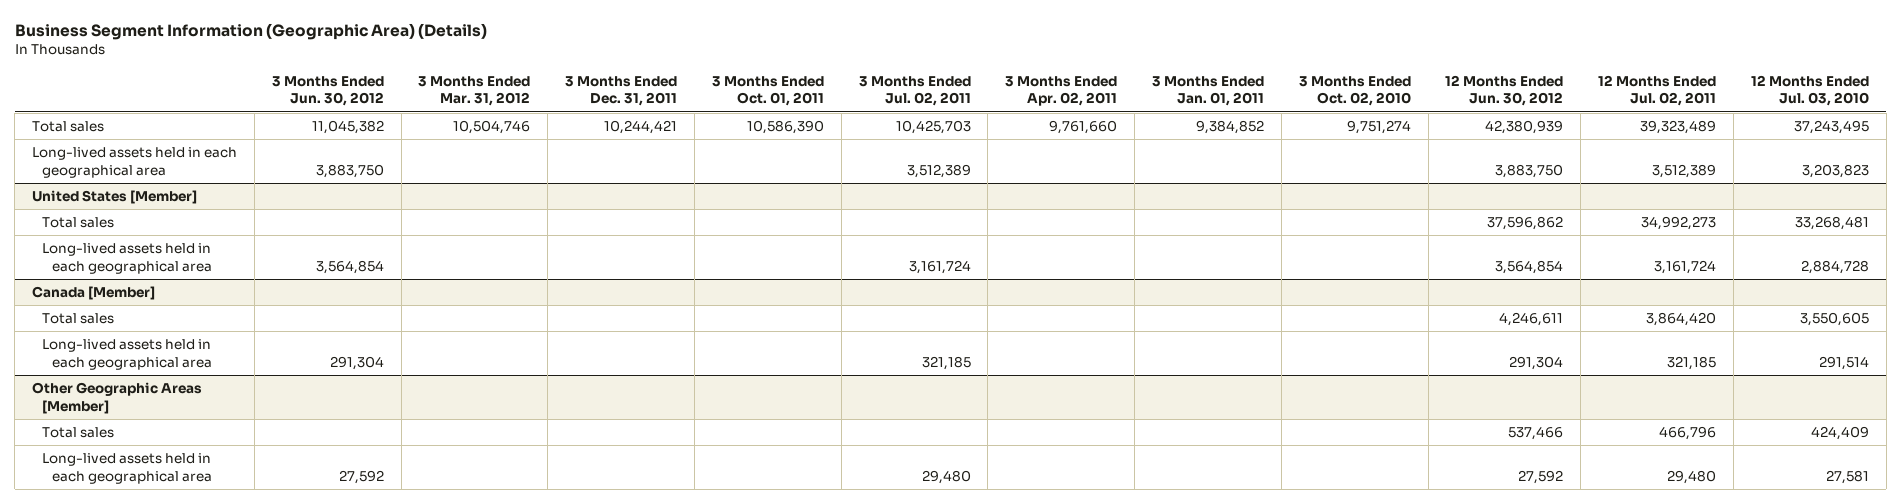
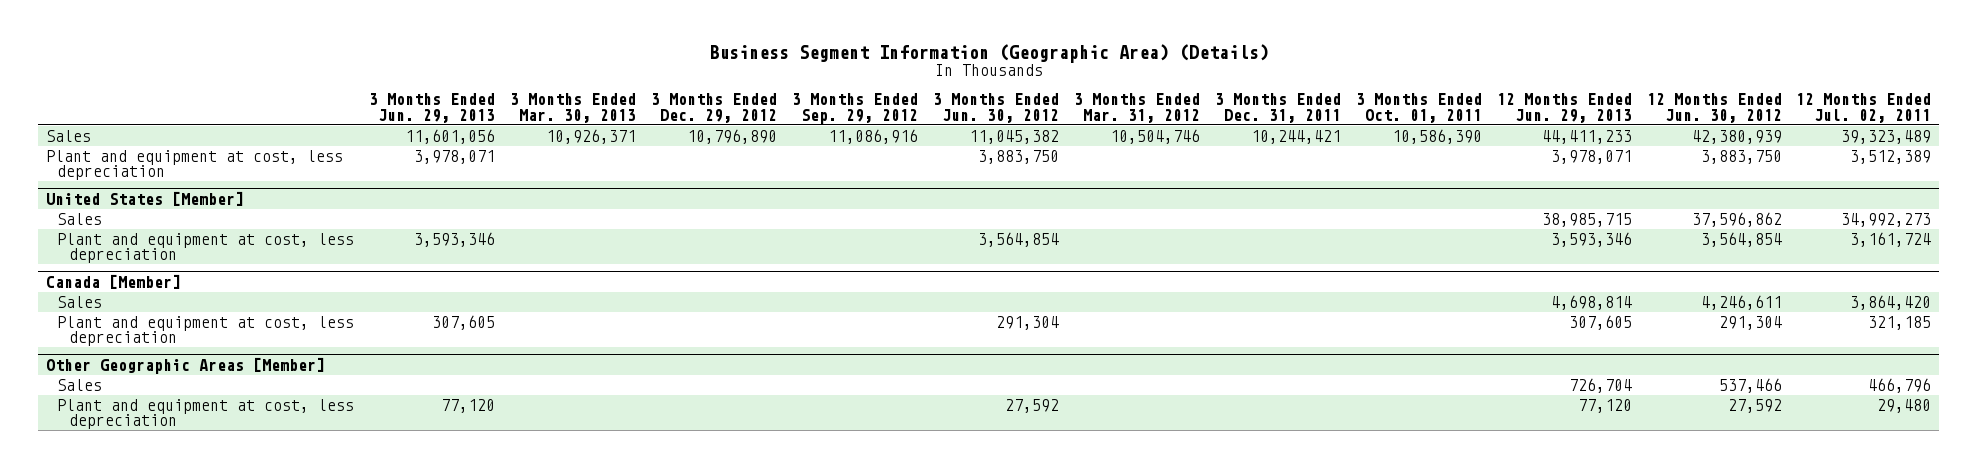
- | 3 Months Ended Jun. 30, 2012 | 3 Months Ended Mar. 31, 2012 | 3 Months Ended Dec. 31, 2011 | 3 Months Ended Oct. 01, 2011 | 3 Months Ended Jul. 02, 2011 | 3 Months Ended Apr. 02, 2011 | 3 Months Ended Jan. 01, 2011 | 3 Months Ended Oct. 02, 2010 | 12 Months Ended Jun. 30, 2012 | 12 Months Ended Jul. 02, 2011 | 12 Months Ended Jul. 03, 2010
+ | 3 Months Ended Jun. 29, 2013 | 3 Months Ended Mar. 30, 2013 | 3 Months Ended Dec. 29, 2012 | 3 Months Ended Sep. 29, 2012 | 3 Months Ended Jun. 30, 2012 | 3 Months Ended Mar. 31, 2012 | 3 Months Ended Dec. 31, 2011 | 3 Months Ended Oct. 01, 2011 | 12 Months Ended Jun. 29, 2013 | 12 Months Ended Jun. 30, 2012 | 12 Months Ended Jul. 02, 2011
- Total sales | 11,045,382 | 10,504,746 | 10,244,421 | 10,586,390 | 10,425,703 | 9,761,660 | 9,384,852 | 9,751,274 | 42,380,939 | 39,323,489 | 37,243,495
- Long-lived assets held in each geographical area | 3,883,750 | | | | 3,512,389 | | | | 3,883,750 | 3,512,389 | 3,203,823
+ Sales | 11,601,056 | 10,926,371 | 10,796,890 | 11,086,916 | 11,045,382 | 10,504,746 | 10,244,421 | 10,586,390 | 44,411,233 | 42,380,939 | 39,323,489
+ Plant and equipment at cost, less depreciation | 3,978,071 | | | | 3,883,750 | | | | 3,978,071 | 3,883,750 | 3,512,389
@ United States [Member]
- Total sales | | | | | | | | | 37,596,862 | 34,992,273 | 33,268,481
- Long-lived assets held in each geographical area | 3,564,854 | | | | 3,161,724 | | | | 3,564,854 | 3,161,724 | 2,884,728
+ Sales | | | | | | | | | 38,985,715 | 37,596,862 | 34,992,273
+ Plant and equipment at cost, less depreciation | 3,593,346 | | | | 3,564,854 | | | | 3,593,346 | 3,564,854 | 3,161,724
@ Canada [Member]
- Total sales | | | | | | | | | 4,246,611 | 3,864,420 | 3,550,605
- Long-lived assets held in each geographical area | 291,304 | | | | 321,185 | | | | 291,304 | 321,185 | 291,514
+ Sales | | | | | | | | | 4,698,814 | 4,246,611 | 3,864,420
+ Plant and equipment at cost, less depreciation | 307,605 | | | | 291,304 | | | | 307,605 | 291,304 | 321,185
@ Other Geographic Areas [Member]
- Total sales | | | | | | | | | 537,466 | 466,796 | 424,409
- Long-lived assets held in each geographical area | 27,592 | | | | 29,480 | | | | 27,592 | 29,480 | 27,581
+ Sales | | | | | | | | | 726,704 | 537,466 | 466,796
+ Plant and equipment at cost, less depreciation | 77,120 | | | | 27,592 | | | | 77,120 | 27,592 | 29,480

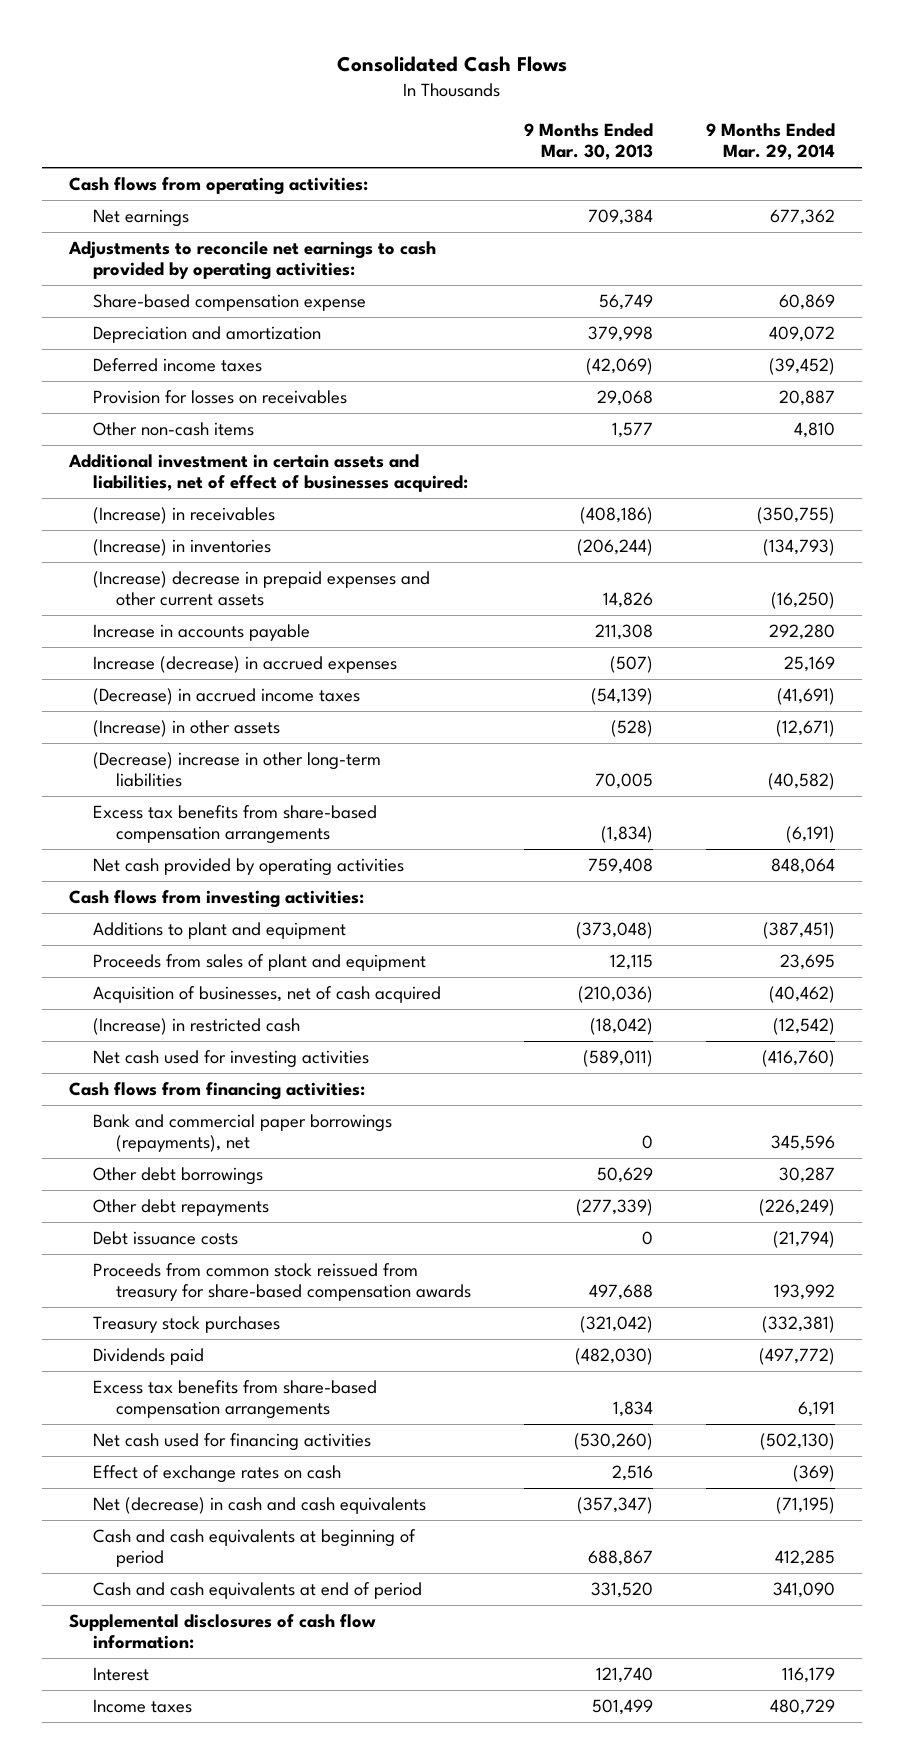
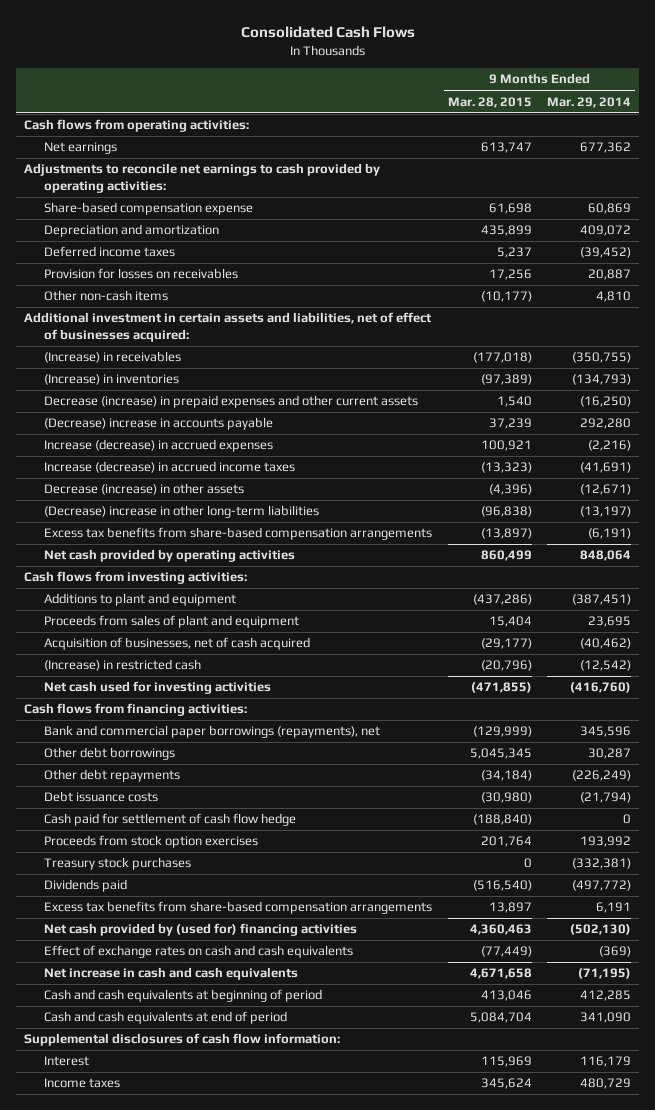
- | 9 Months Ended Mar. 30, 2013 | 9 Months Ended Mar. 29, 2014
+ | 9 Months Ended Mar. 28, 2015 | 9 Months Ended Mar. 29, 2014
- (Increase) decrease in prepaid expenses and other current assets | 14,826 | (16,250)
- Increase in accounts payable | 211,308 | 292,280
- Increase (decrease) in accrued expenses | (507) | 25,169
- (Decrease) in accrued income taxes | (54,139) | (41,691)
- (Increase) in other assets | (528) | (12,671)
- (Decrease) increase in other long-term liabilities | 70,005 | (40,582)
+ Decrease (increase) in prepaid expenses and other current assets | 1,540 | (16,250)
+ (Decrease) increase in accounts payable | 37,239 | 292,280
+ Increase (decrease) in accrued expenses | 100,921 | (2,216)
+ Increase (decrease) in accrued income taxes | (13,323) | (41,691)
+ Decrease (increase) in other assets | (4,396) | (12,671)
+ (Decrease) increase in other long-term liabilities | (96,838) | (13,197)
- Proceeds from common stock reissued from treasury for share-based compensation awards | 497,688 | 193,992
+ Cash paid for settlement of cash flow hedge | (188,840) | 0
+ Proceeds from stock option exercises | 201,764 | 193,992
- Net cash used for financing activities | (530,260) | (502,130)
- Effect of exchange rates on cash | 2,516 | (369)
- Net (decrease) in cash and cash equivalents | (357,347) | (71,195)
+ Net cash provided by (used for) financing activities | 4,360,463 | (502,130)
+ Effect of exchange rates on cash and cash equivalents | (77,449) | (369)
+ Net increase in cash and cash equivalents | 4,671,658 | (71,195)

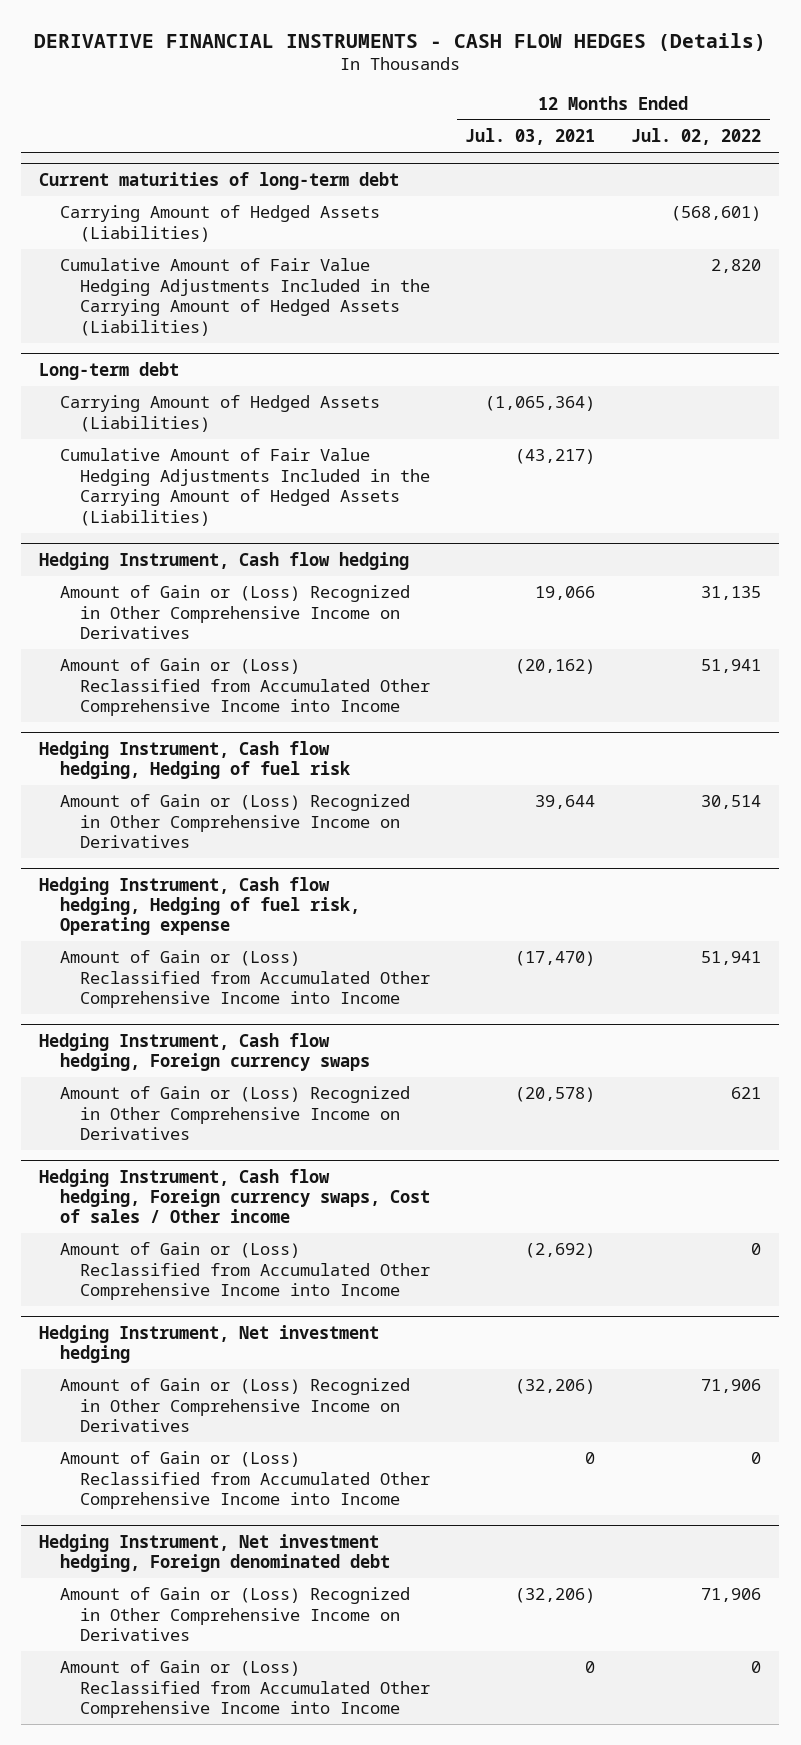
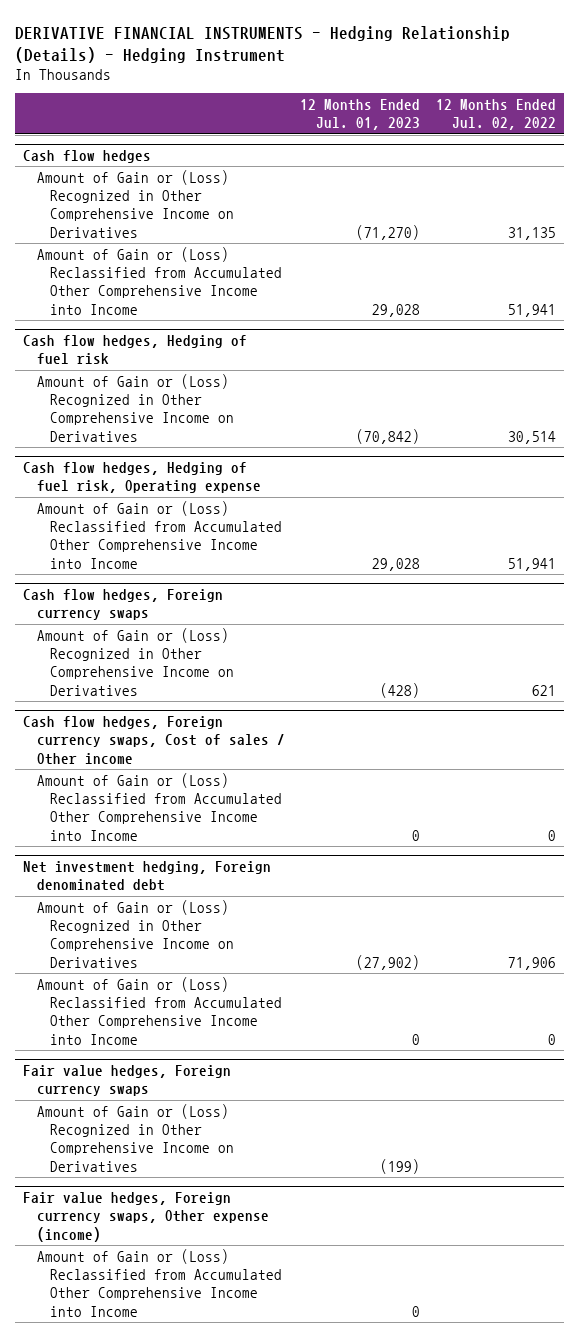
- DERIVATIVE FINANCIAL INSTRUMENTS - CASH FLOW HEDGES (Details)
+ DERIVATIVE FINANCIAL INSTRUMENTS - Hedging Relationship (Details) - Hedging Instrument
- | 12 Months Ended Jul. 03, 2021 | 12 Months Ended Jul. 02, 2022
+ | 12 Months Ended Jul. 01, 2023 | 12 Months Ended Jul. 02, 2022
- Current maturities of long-term debt
- Carrying Amount of Hedged Assets (Liabilities) | | (568,601)
- Cumulative Amount of Fair Value Hedging Adjustments Included in the Carrying Amount of Hedged Assets (Liabilities) | | 2,820
- Long-term debt
- Carrying Amount of Hedged Assets (Liabilities) | (1,065,364) |
- Cumulative Amount of Fair Value Hedging Adjustments Included in the Carrying Amount of Hedged Assets (Liabilities) | (43,217) |
- Hedging Instrument, Cash flow hedging
+ Cash flow hedges
- Hedging Instrument, Cash flow hedging, Hedging of fuel risk
+ Cash flow hedges, Hedging of fuel risk
- Hedging Instrument, Cash flow hedging, Hedging of fuel risk, Operating expense
+ Cash flow hedges, Hedging of fuel risk, Operating expense
- Hedging Instrument, Cash flow hedging, Foreign currency swaps
+ Cash flow hedges, Foreign currency swaps
- Hedging Instrument, Cash flow hedging, Foreign currency swaps, Cost of sales / Other income
- Amount of Gain or (Loss) Reclassified from Accumulated Other Comprehensive Income into Income | (2,692) | 0
- Hedging Instrument, Net investment hedging
- Amount of Gain or (Loss) Recognized in Other Comprehensive Income on Derivatives | (32,206) | 71,906
+ Cash flow hedges, Foreign currency swaps, Cost of sales / Other income
- Hedging Instrument, Net investment hedging, Foreign denominated debt
+ Net investment hedging, Foreign denominated debt
+ Fair value hedges, Foreign currency swaps
+ Amount of Gain or (Loss) Recognized in Other Comprehensive Income on Derivatives | (199) |
+ Fair value hedges, Foreign currency swaps, Other expense (income)
+ Amount of Gain or (Loss) Reclassified from Accumulated Other Comprehensive Income into Income | 0 |

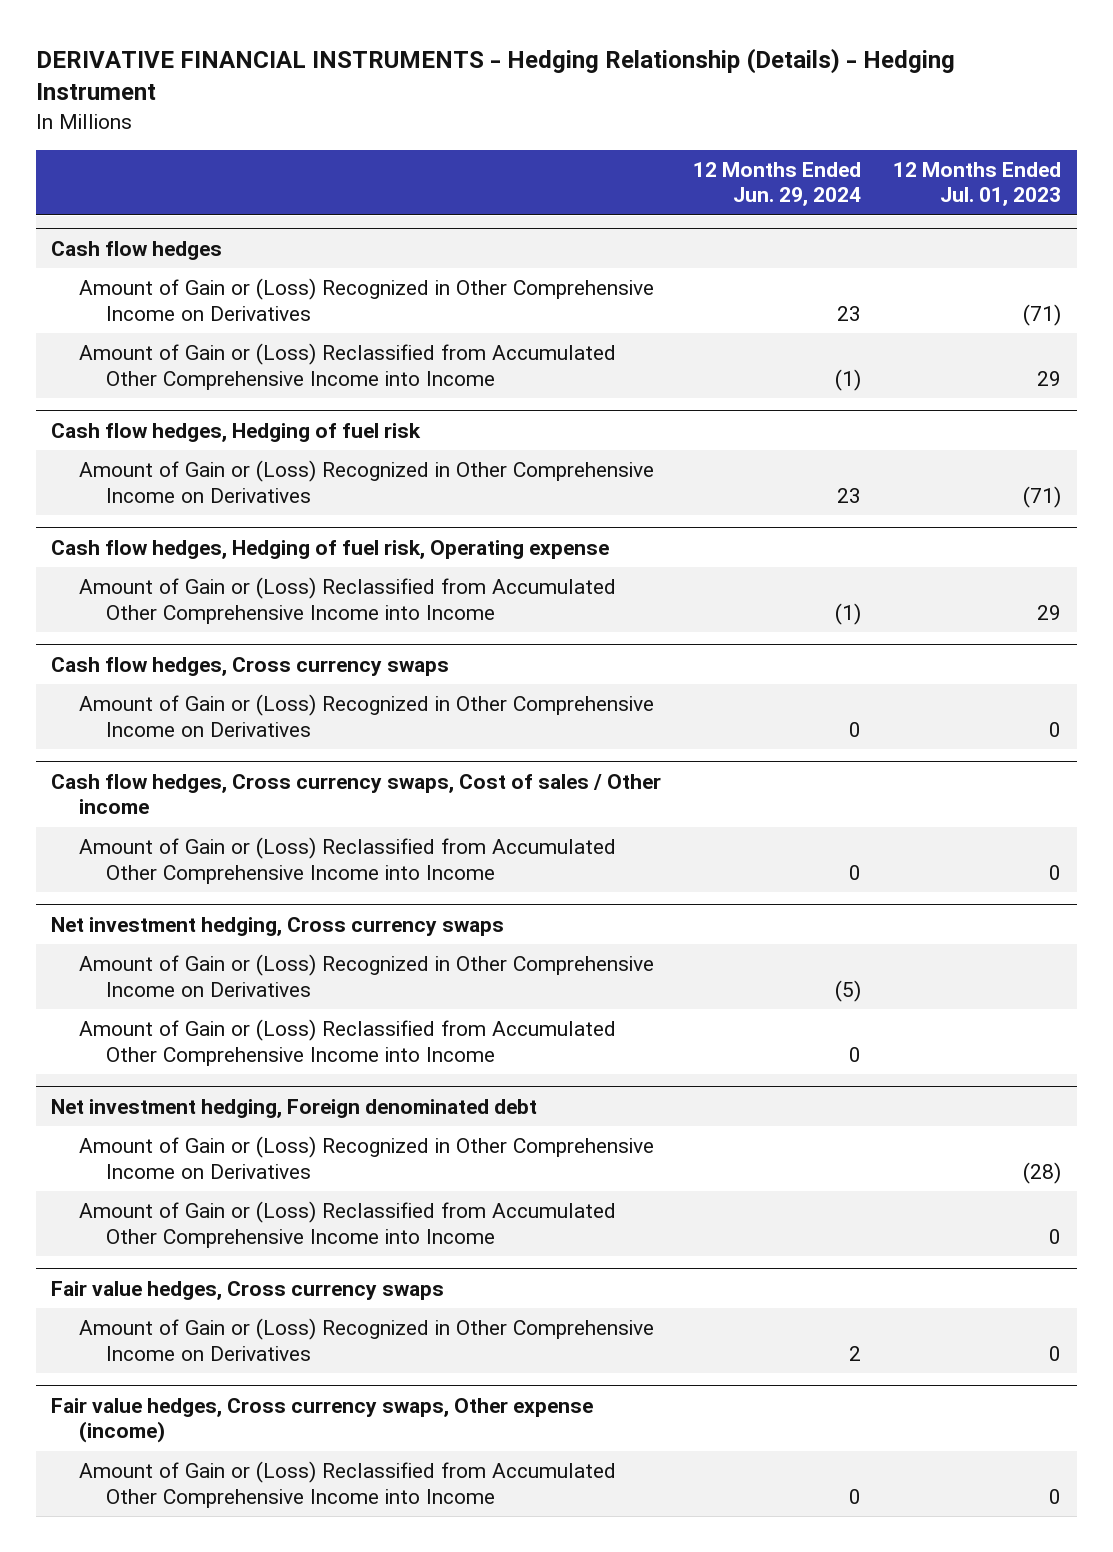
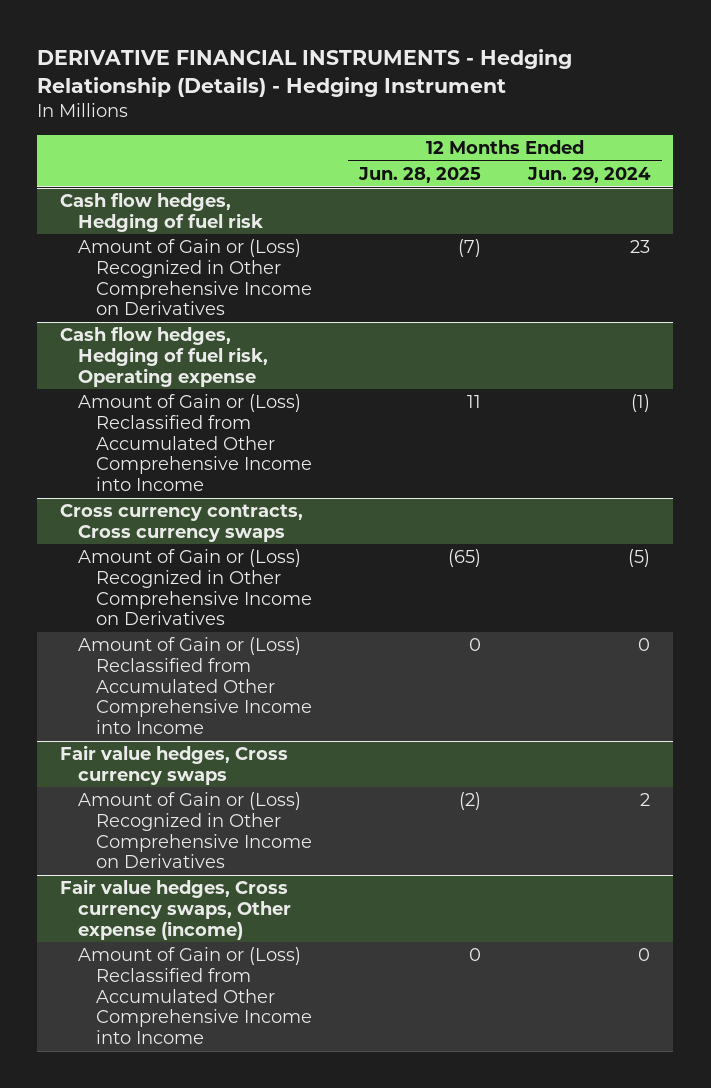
- | 12 Months Ended Jun. 29, 2024 | 12 Months Ended Jul. 01, 2023
+ | 12 Months Ended Jun. 28, 2025 | 12 Months Ended Jun. 29, 2024
- Cash flow hedges
- Amount of Gain or (Loss) Recognized in Other Comprehensive Income on Derivatives | 23 | (71)
- Amount of Gain or (Loss) Reclassified from Accumulated Other Comprehensive Income into Income | (1) | 29
- Cash flow hedges, Cross currency swaps
- Amount of Gain or (Loss) Recognized in Other Comprehensive Income on Derivatives | 0 | 0
- Cash flow hedges, Cross currency swaps, Cost of sales / Other income
- Amount of Gain or (Loss) Reclassified from Accumulated Other Comprehensive Income into Income | 0 | 0
- Net investment hedging, Cross currency swaps
+ Cross currency contracts, Cross currency swaps
- Net investment hedging, Foreign denominated debt
- Amount of Gain or (Loss) Recognized in Other Comprehensive Income on Derivatives | | (28)
- Amount of Gain or (Loss) Reclassified from Accumulated Other Comprehensive Income into Income | | 0

